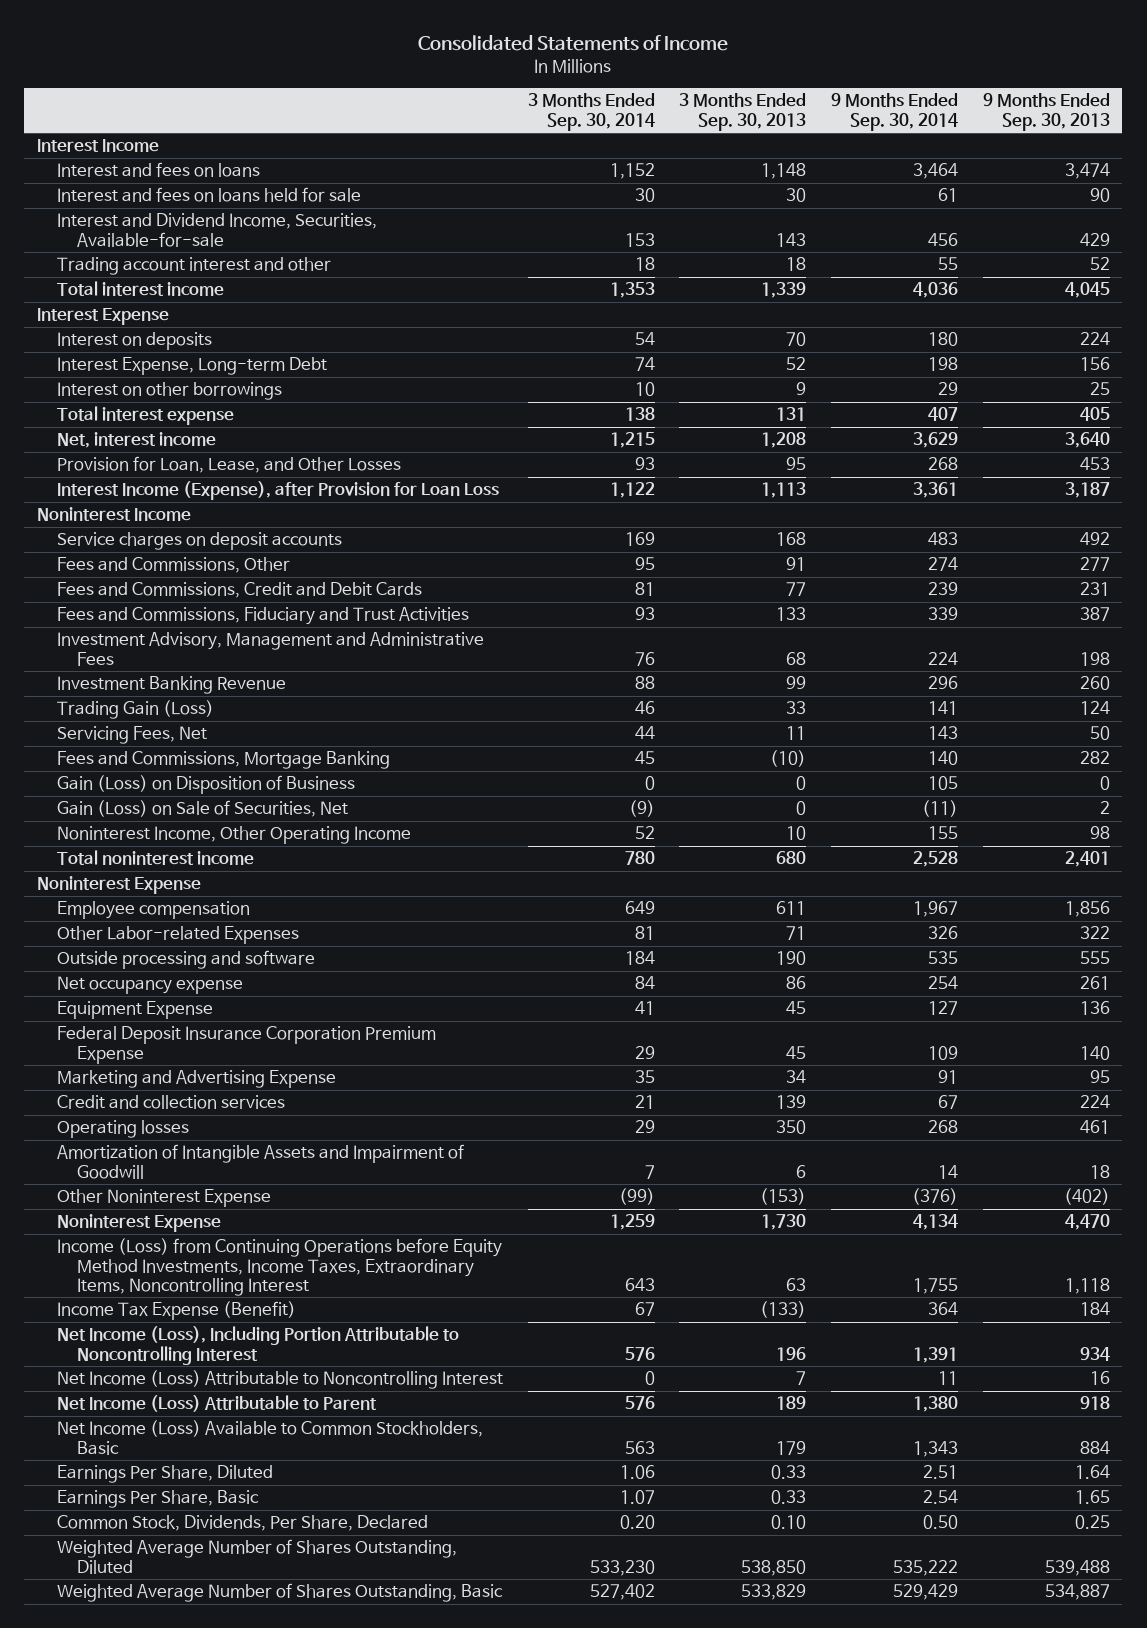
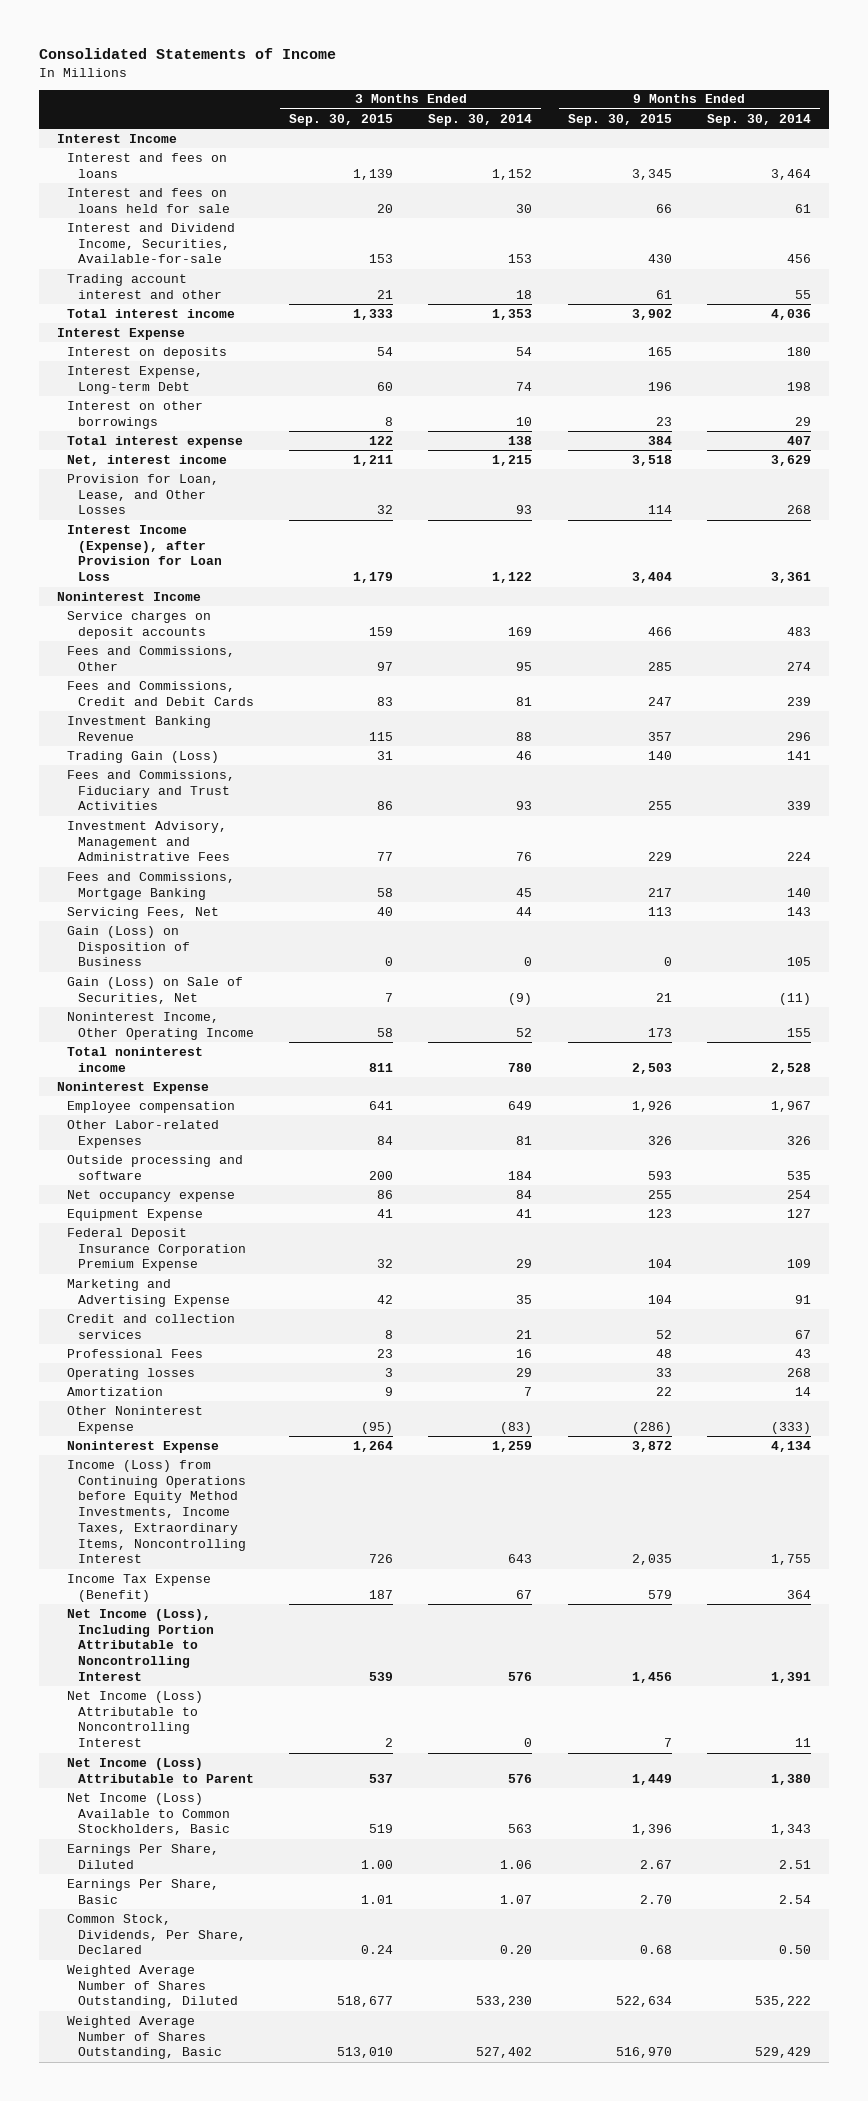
- | 3 Months Ended Sep. 30, 2014 | 3 Months Ended Sep. 30, 2013 | 9 Months Ended Sep. 30, 2014 | 9 Months Ended Sep. 30, 2013
+ | 3 Months Ended Sep. 30, 2015 | 3 Months Ended Sep. 30, 2014 | 9 Months Ended Sep. 30, 2015 | 9 Months Ended Sep. 30, 2014
moved down: Fees and Commissions, Fiduciary and Trust Activities | 86 | 93 | 255 | 339
moved down: Investment Advisory, Management and Administrative Fees | 77 | 76 | 229 | 224
moved down: Servicing Fees, Net | 40 | 44 | 113 | 143
+ Professional Fees | 23 | 16 | 48 | 43
- Amortization of Intangible Assets and Impairment of Goodwill | 7 | 6 | 14 | 18
- Other Noninterest Expense | (99) | (153) | (376) | (402)
+ Amortization | 9 | 7 | 22 | 14
+ Other Noninterest Expense | (95) | (83) | (286) | (333)

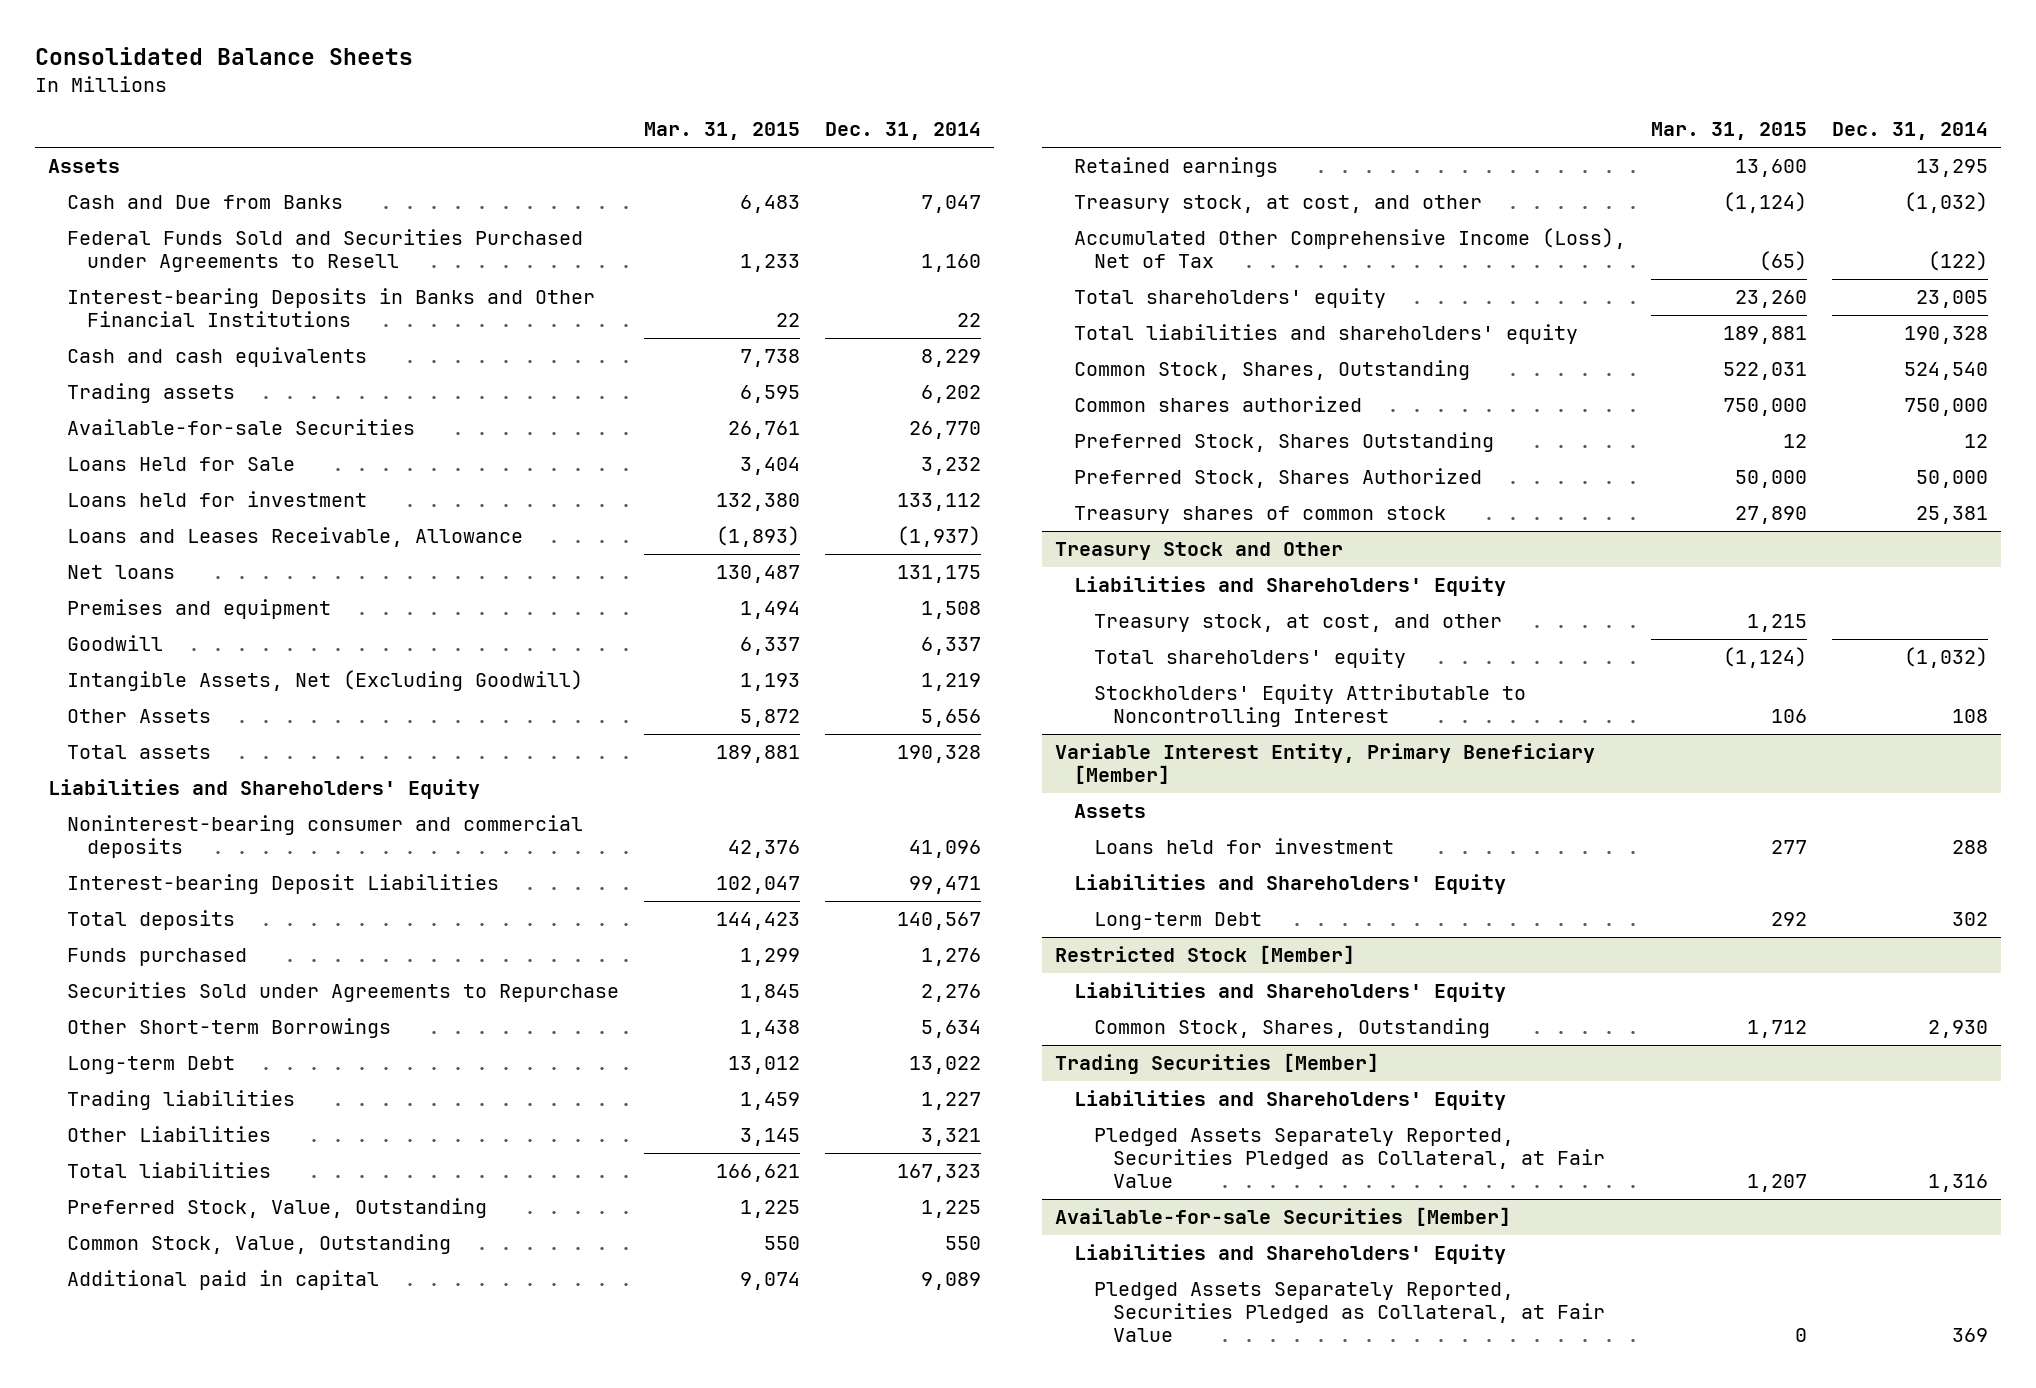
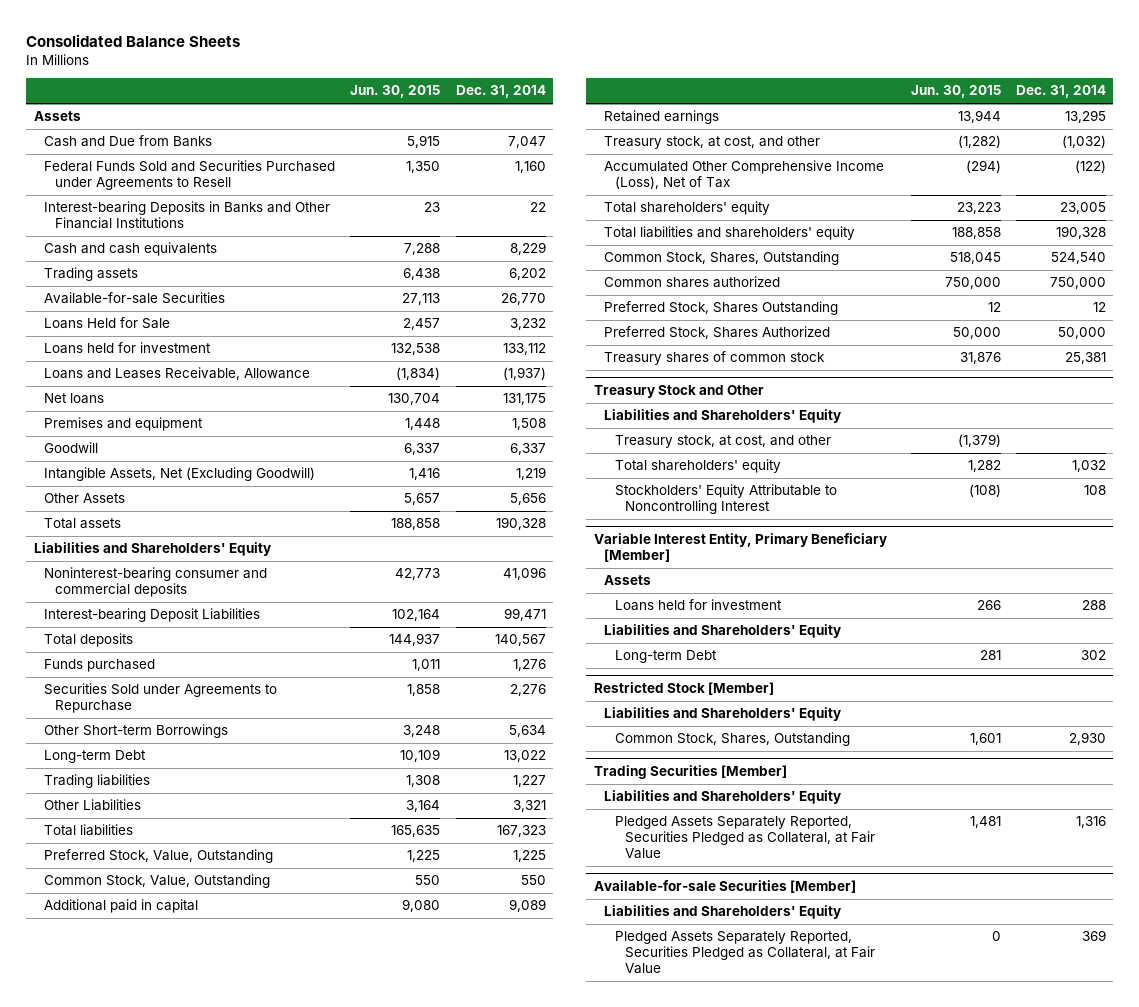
- | Mar. 31, 2015 | Dec. 31, 2014
+ | Jun. 30, 2015 | Dec. 31, 2014
@ Treasury Stock and Other
- Total shareholders' equity | (1,124) | (1,032)
+ Total shareholders' equity | 1,282 | 1,032

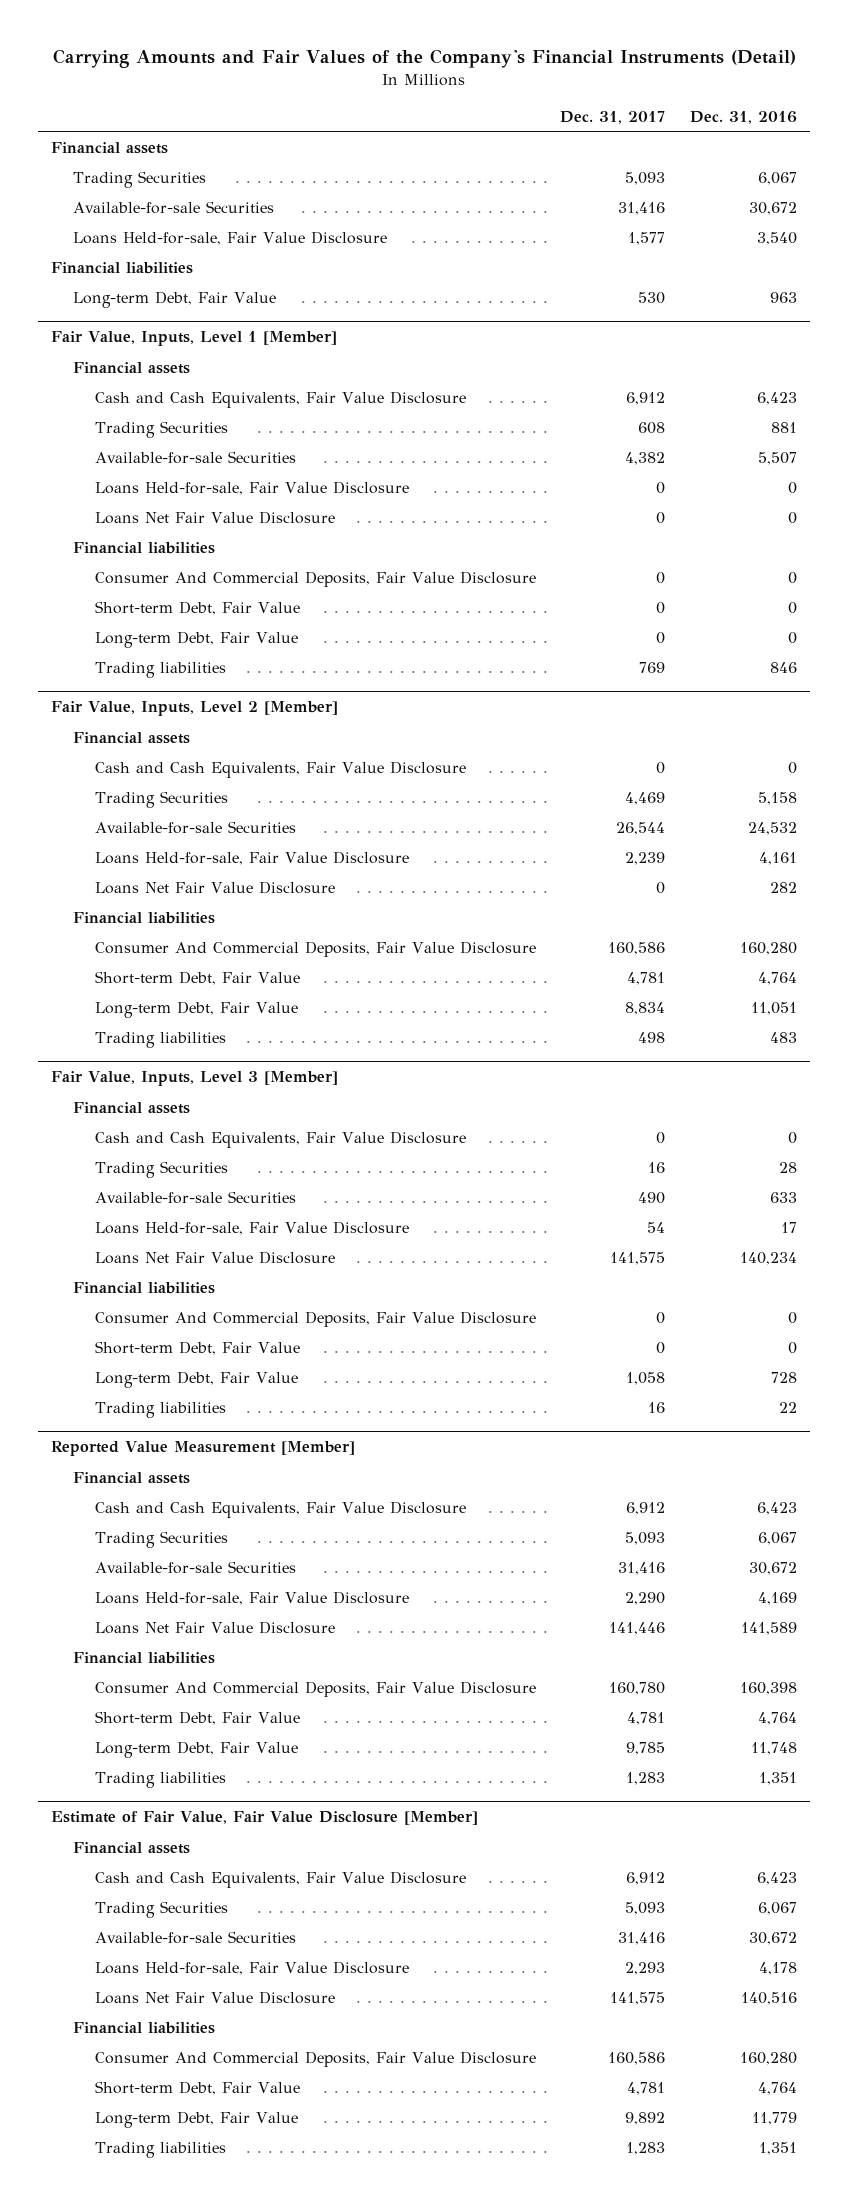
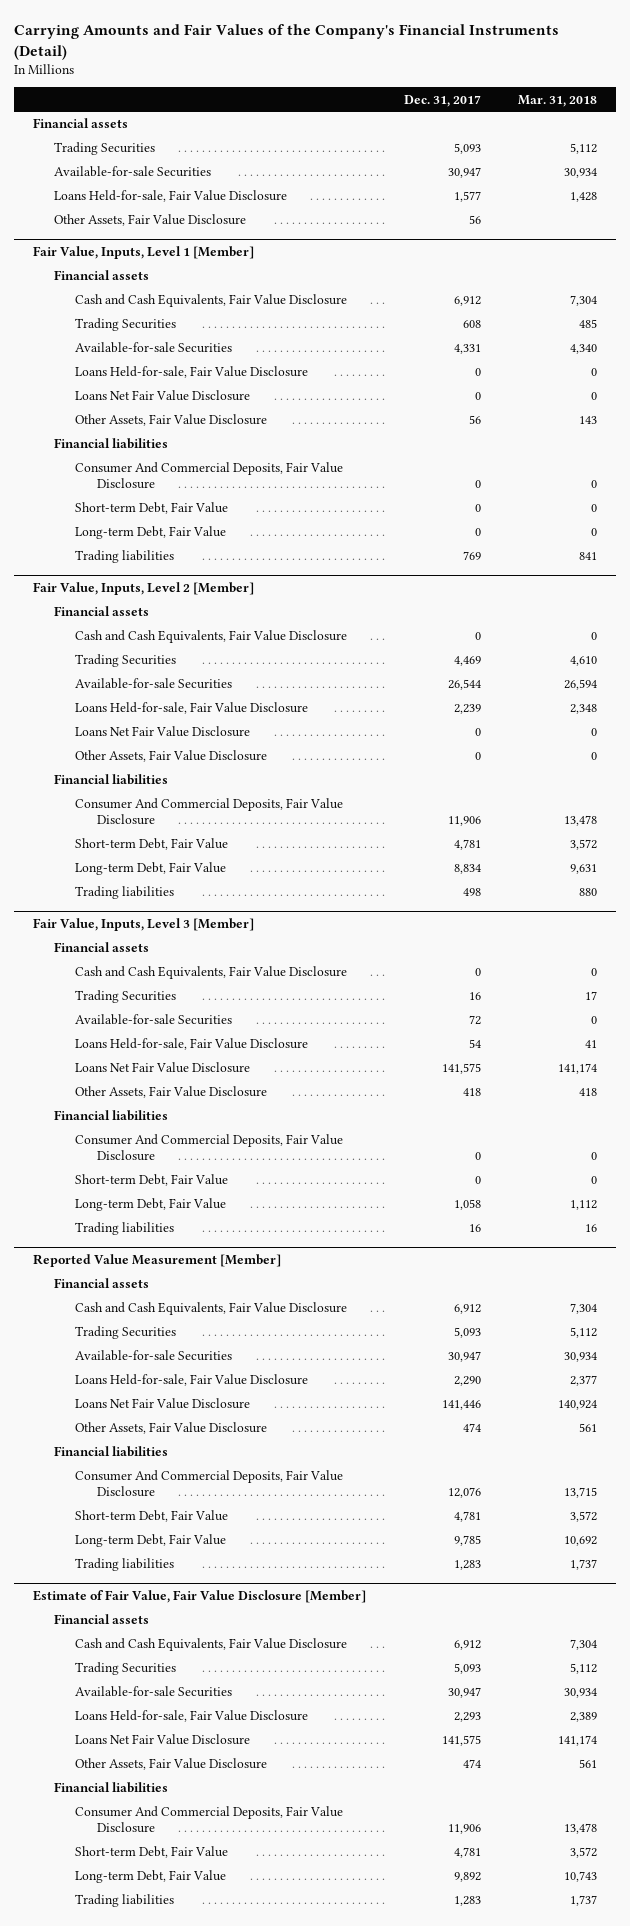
- | Dec. 31, 2017 | Dec. 31, 2016
+ | Dec. 31, 2017 | Mar. 31, 2018
- Available-for-sale Securities | 31,416 | 30,672
+ Available-for-sale Securities | 30,947 | 30,934
- Financial liabilities
- Long-term Debt, Fair Value | 530 | 963
+ Other Assets, Fair Value Disclosure | 56 |
@ Fair Value, Inputs, Level 1 [Member]
- Available-for-sale Securities | 4,382 | 5,507
+ Available-for-sale Securities | 4,331 | 4,340
+ Other Assets, Fair Value Disclosure | 56 | 143
@ Fair Value, Inputs, Level 2 [Member]
+ Other Assets, Fair Value Disclosure | 0 | 0
- Consumer And Commercial Deposits, Fair Value Disclosure | 160,586 | 160,280
+ Consumer And Commercial Deposits, Fair Value Disclosure | 11,906 | 13,478
@ Fair Value, Inputs, Level 3 [Member]
- Available-for-sale Securities | 490 | 633
+ Available-for-sale Securities | 72 | 0
+ Other Assets, Fair Value Disclosure | 418 | 418
@ Reported Value Measurement [Member]
- Available-for-sale Securities | 31,416 | 30,672
+ Available-for-sale Securities | 30,947 | 30,934
+ Other Assets, Fair Value Disclosure | 474 | 561
- Consumer And Commercial Deposits, Fair Value Disclosure | 160,780 | 160,398
+ Consumer And Commercial Deposits, Fair Value Disclosure | 12,076 | 13,715
@ Estimate of Fair Value, Fair Value Disclosure [Member]
- Available-for-sale Securities | 31,416 | 30,672
+ Available-for-sale Securities | 30,947 | 30,934
+ Other Assets, Fair Value Disclosure | 474 | 561
- Consumer And Commercial Deposits, Fair Value Disclosure | 160,586 | 160,280
+ Consumer And Commercial Deposits, Fair Value Disclosure | 11,906 | 13,478

